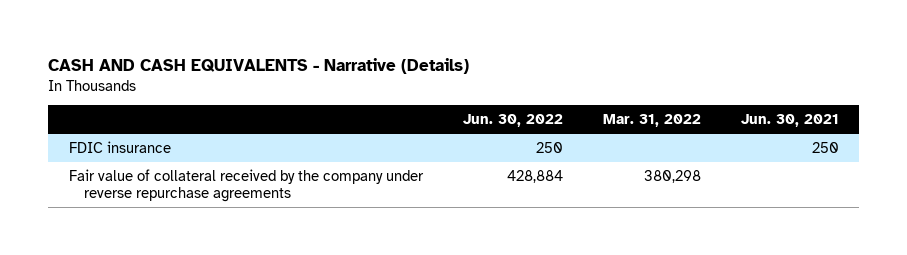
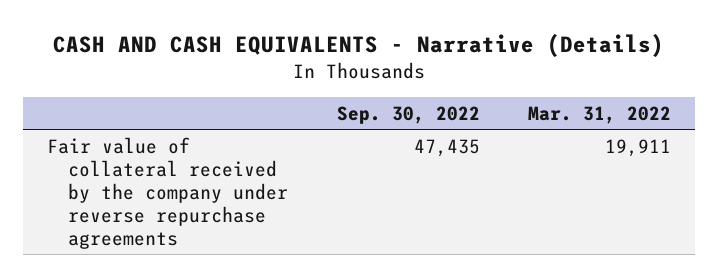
- | Jun. 30, 2022 | Mar. 31, 2022 | Jun. 30, 2021
+ | Sep. 30, 2022 | Mar. 31, 2022
- FDIC insurance | 250 | | 250
- Fair value of collateral received by the company under reverse repurchase agreements | 428,884 | 380,298 |
+ Fair value of collateral received by the company under reverse repurchase agreements | 47,435 | 19,911

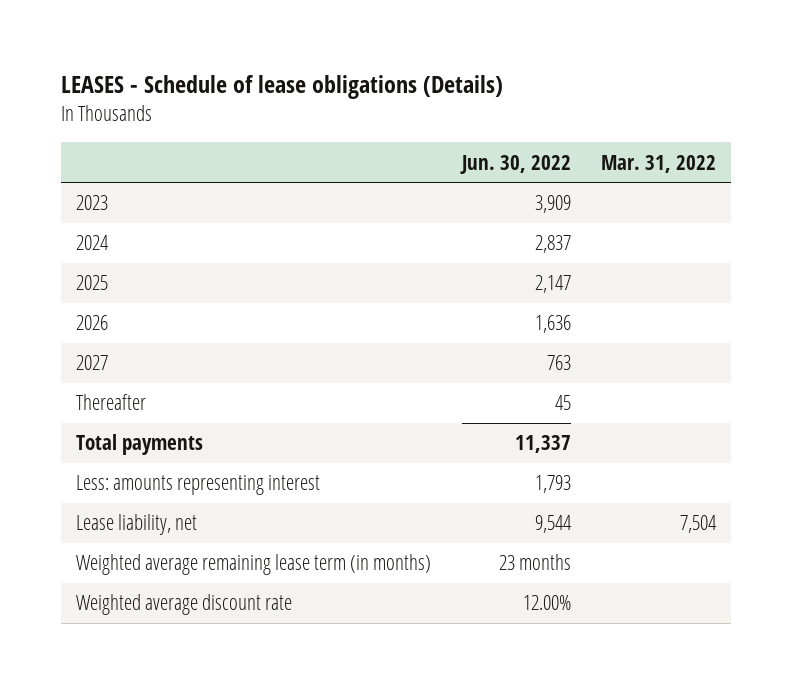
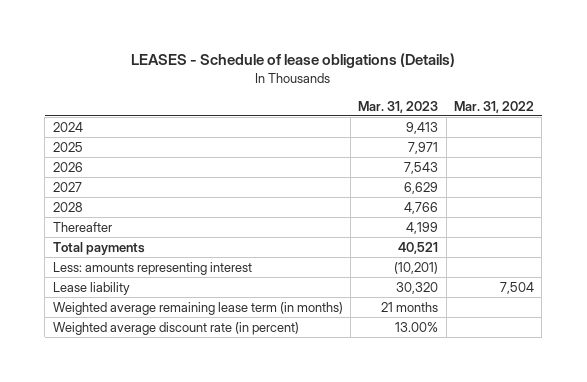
- | Jun. 30, 2022 | Mar. 31, 2022
+ | Mar. 31, 2023 | Mar. 31, 2022
- 2023 | 3,909 |
+ 2028 | 4,766 |
- Lease liability, net | 9,544 | 7,504
+ Lease liability | 30,320 | 7,504
- Weighted average discount rate | 12.00% |
+ Weighted average discount rate (in percent) | 13.00% |

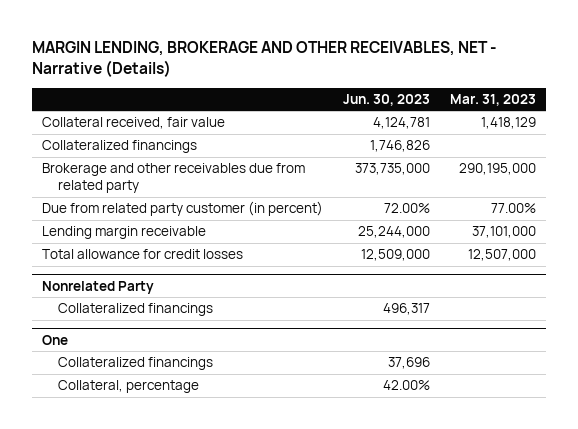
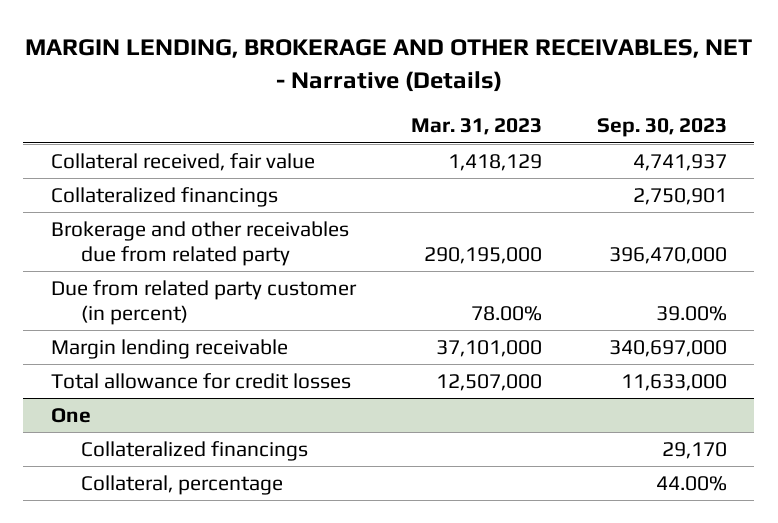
- | Jun. 30, 2023 | Mar. 31, 2023
+ | Mar. 31, 2023 | Sep. 30, 2023
- Due from related party customer (in percent) | 72.00% | 77.00%
- Lending margin receivable | 25,244,000 | 37,101,000
+ Due from related party customer (in percent) | 78.00% | 39.00%
+ Margin lending receivable | 37,101,000 | 340,697,000
- Nonrelated Party
- Collateralized financings | 496,317 |

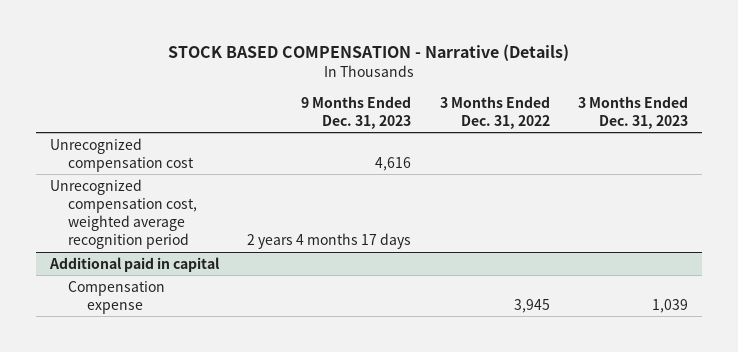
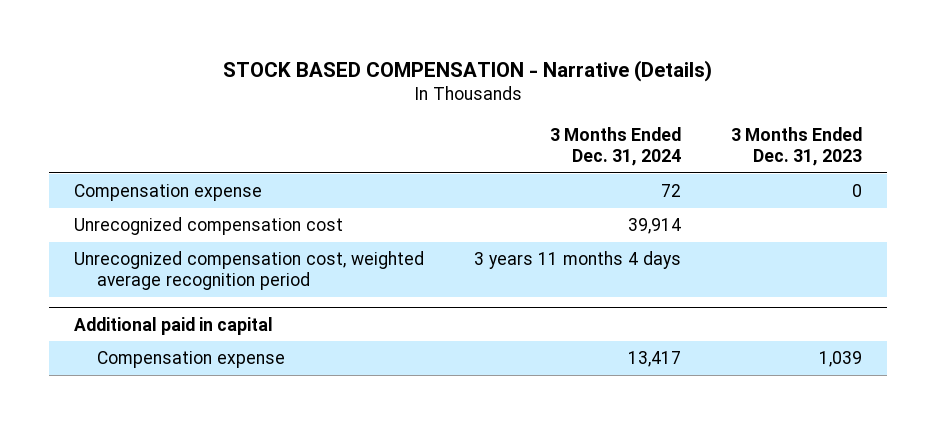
- | 9 Months Ended Dec. 31, 2023 | 3 Months Ended Dec. 31, 2022 | 3 Months Ended Dec. 31, 2023
+ | 3 Months Ended Dec. 31, 2024 | 3 Months Ended Dec. 31, 2023
+ Compensation expense | 72 | 0

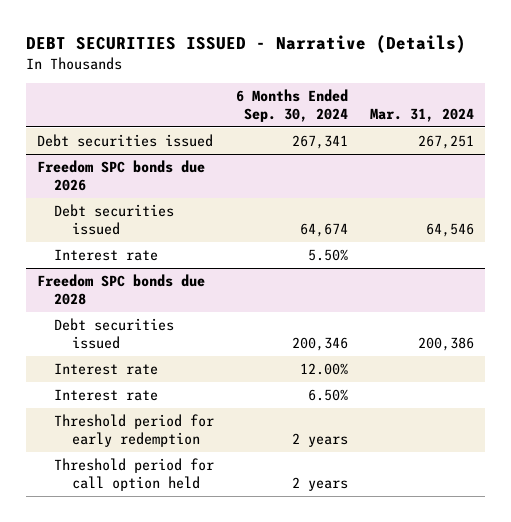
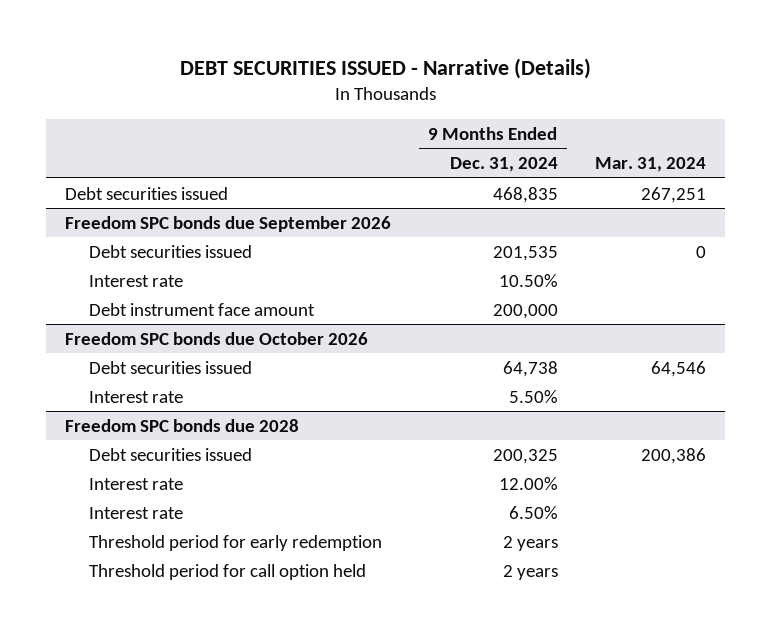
- | 6 Months Ended Sep. 30, 2024 | Mar. 31, 2024
+ | 9 Months Ended Dec. 31, 2024 | Mar. 31, 2024
- Freedom SPC bonds due 2026
+ Freedom SPC bonds due September 2026
+ Debt securities issued | 201,535 | 0
+ Interest rate | 10.50% |
+ Debt instrument face amount | 200,000 |
+ Freedom SPC bonds due October 2026

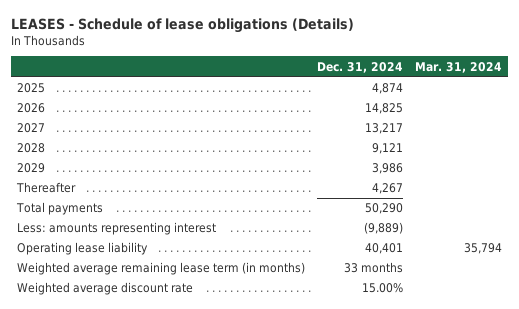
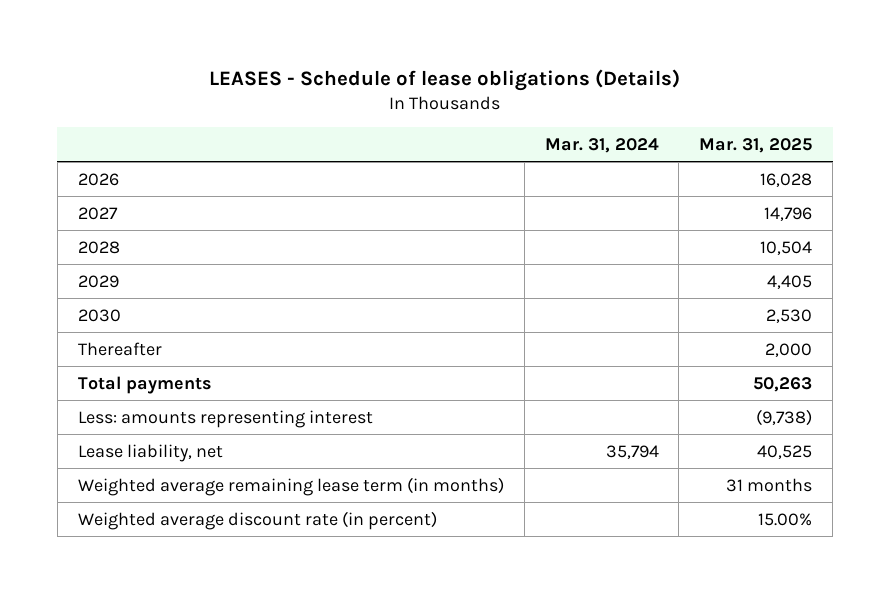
- | Dec. 31, 2024 | Mar. 31, 2024
+ | Mar. 31, 2024 | Mar. 31, 2025
- 2025 | 4,874 |
+ 2030 | | 2,530
- Operating lease liability | 40,401 | 35,794
+ Lease liability, net | 35,794 | 40,525
- Weighted average discount rate | 15.00% |
+ Weighted average discount rate (in percent) | | 15.00%

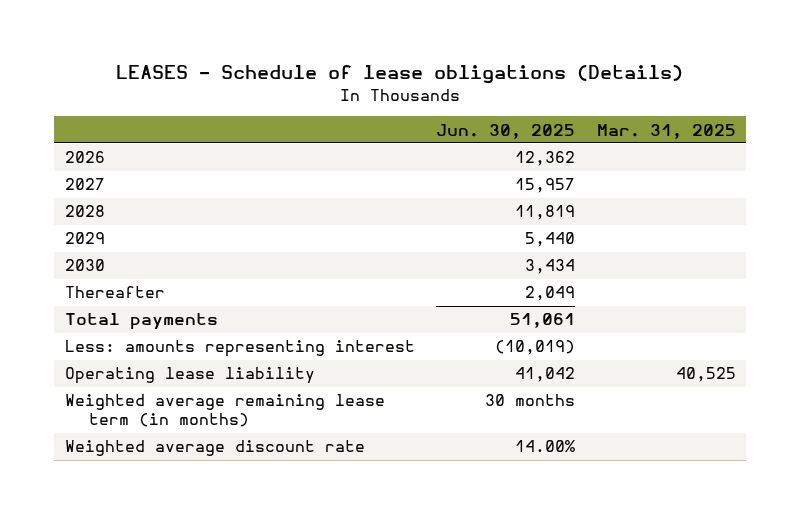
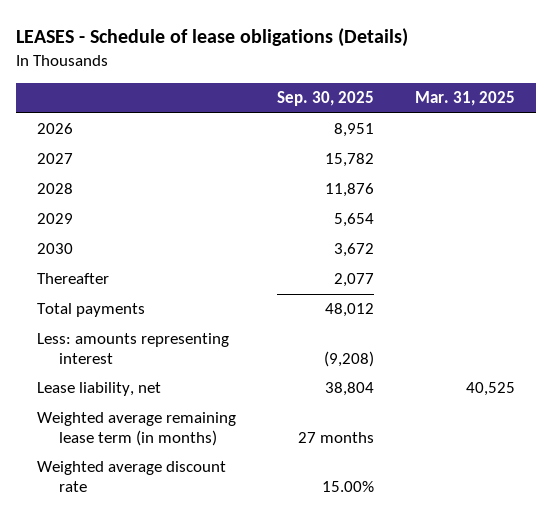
- | Jun. 30, 2025 | Mar. 31, 2025
+ | Sep. 30, 2025 | Mar. 31, 2025
- Operating lease liability | 41,042 | 40,525
+ Lease liability, net | 38,804 | 40,525

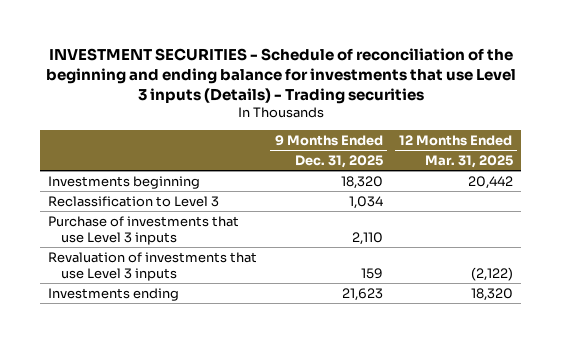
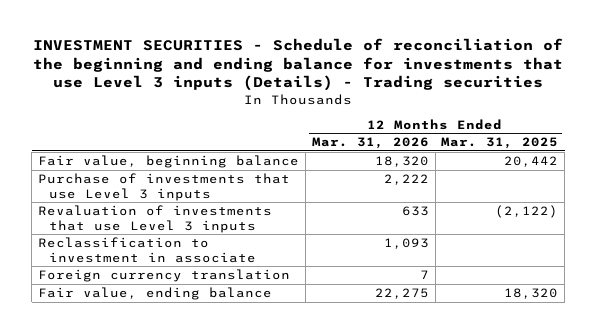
- | 9 Months Ended Dec. 31, 2025 | 12 Months Ended Mar. 31, 2025
+ | 12 Months Ended Mar. 31, 2026 | 12 Months Ended Mar. 31, 2025
- Investments beginning | 18,320 | 20,442
- Reclassification to Level 3 | 1,034 |
+ Fair value, beginning balance | 18,320 | 20,442
- Investments ending | 21,623 | 18,320
+ Reclassification to investment in associate | 1,093 |
+ Foreign currency translation | 7 |
+ Fair value, ending balance | 22,275 | 18,320

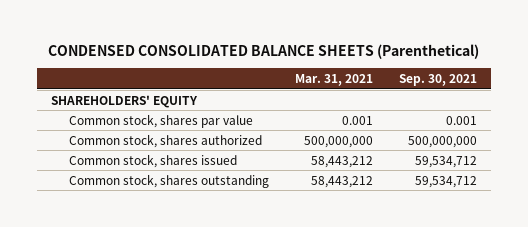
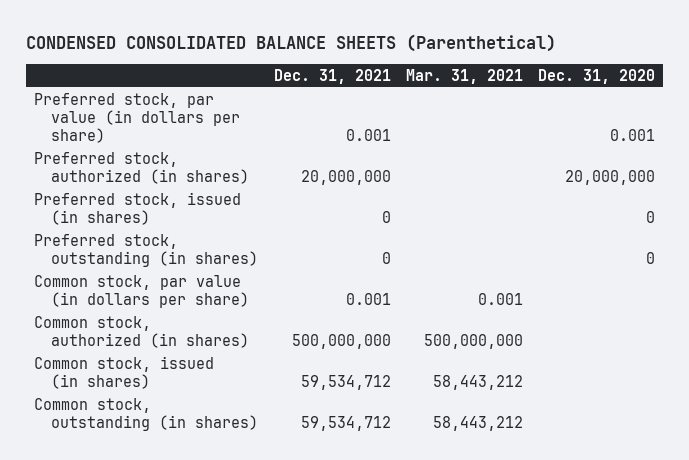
- | Mar. 31, 2021 | Sep. 30, 2021
+ | Dec. 31, 2021 | Mar. 31, 2021 | Dec. 31, 2020
- SHAREHOLDERS' EQUITY
- Common stock, shares par value | 0.001 | 0.001
- Common stock, shares authorized | 500,000,000 | 500,000,000
- Common stock, shares issued | 58,443,212 | 59,534,712
- Common stock, shares outstanding | 58,443,212 | 59,534,712
+ Preferred stock, par value (in dollars per share) | 0.001 | | 0.001
+ Preferred stock, authorized (in shares) | 20,000,000 | | 20,000,000
+ Preferred stock, issued (in shares) | 0 | | 0
+ Preferred stock, outstanding (in shares) | 0 | | 0
+ Common stock, par value (in dollars per share) | 0.001 | 0.001 |
+ Common stock, authorized (in shares) | 500,000,000 | 500,000,000 |
+ Common stock, issued (in shares) | 59,534,712 | 58,443,212 |
+ Common stock, outstanding (in shares) | 59,534,712 | 58,443,212 |

